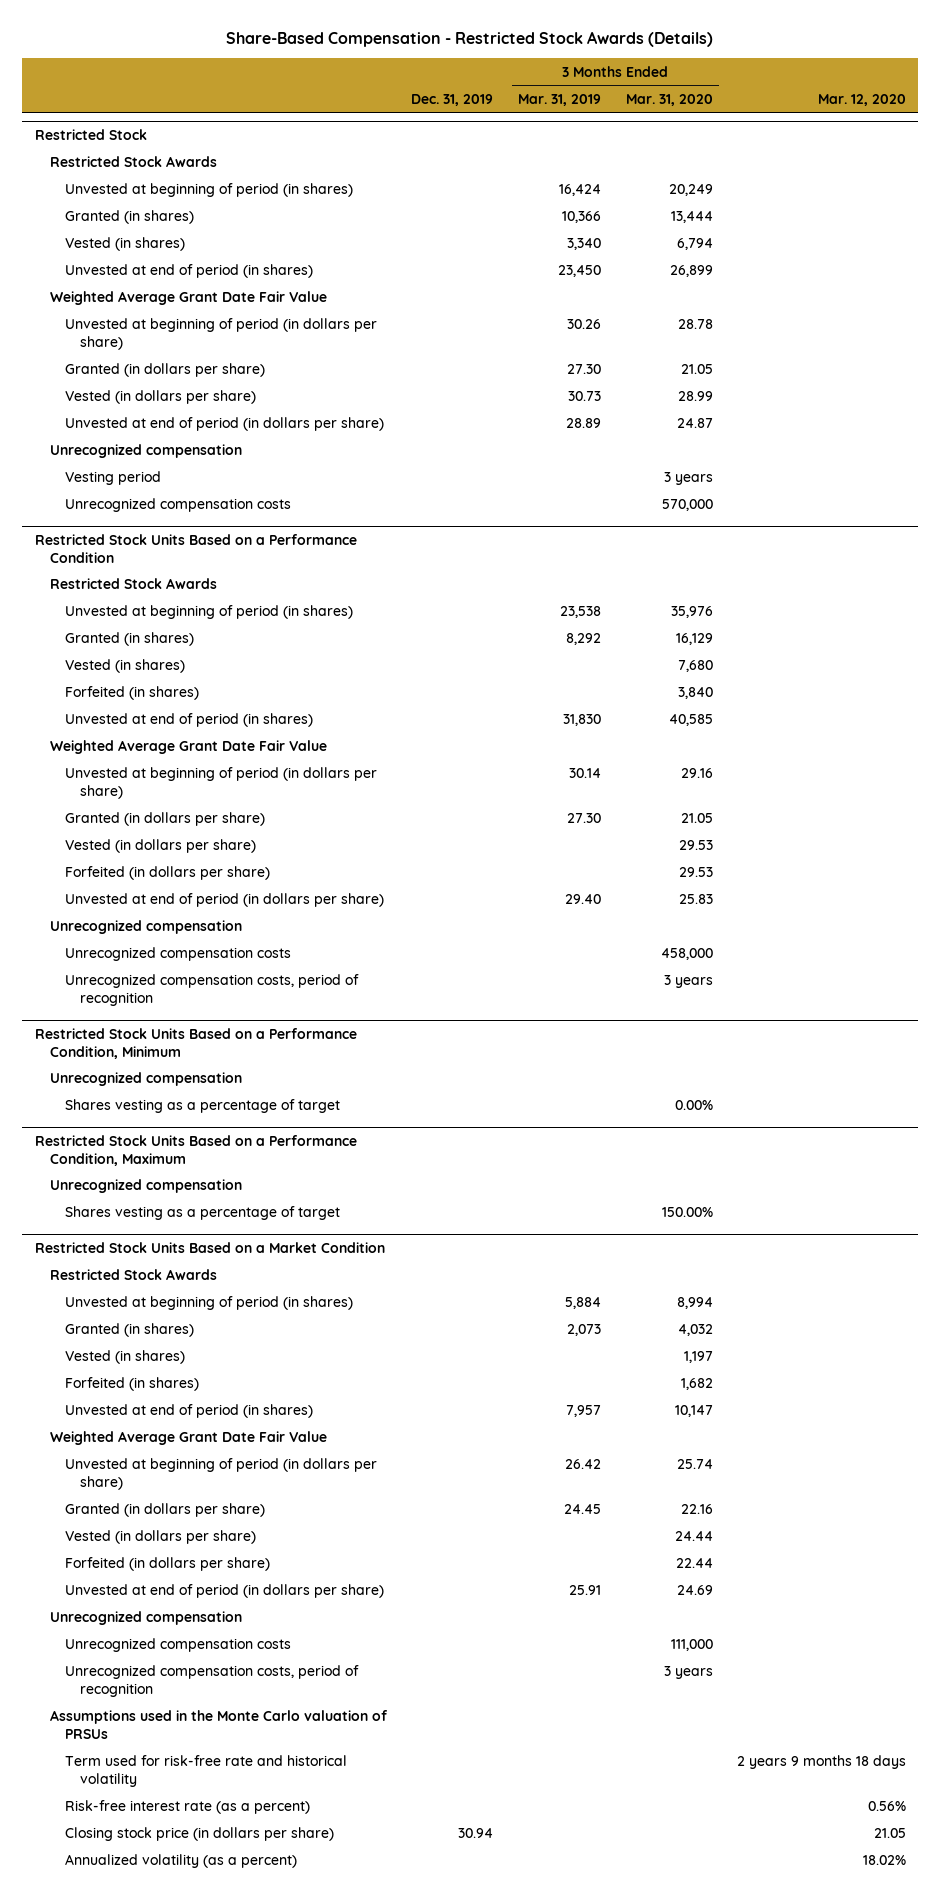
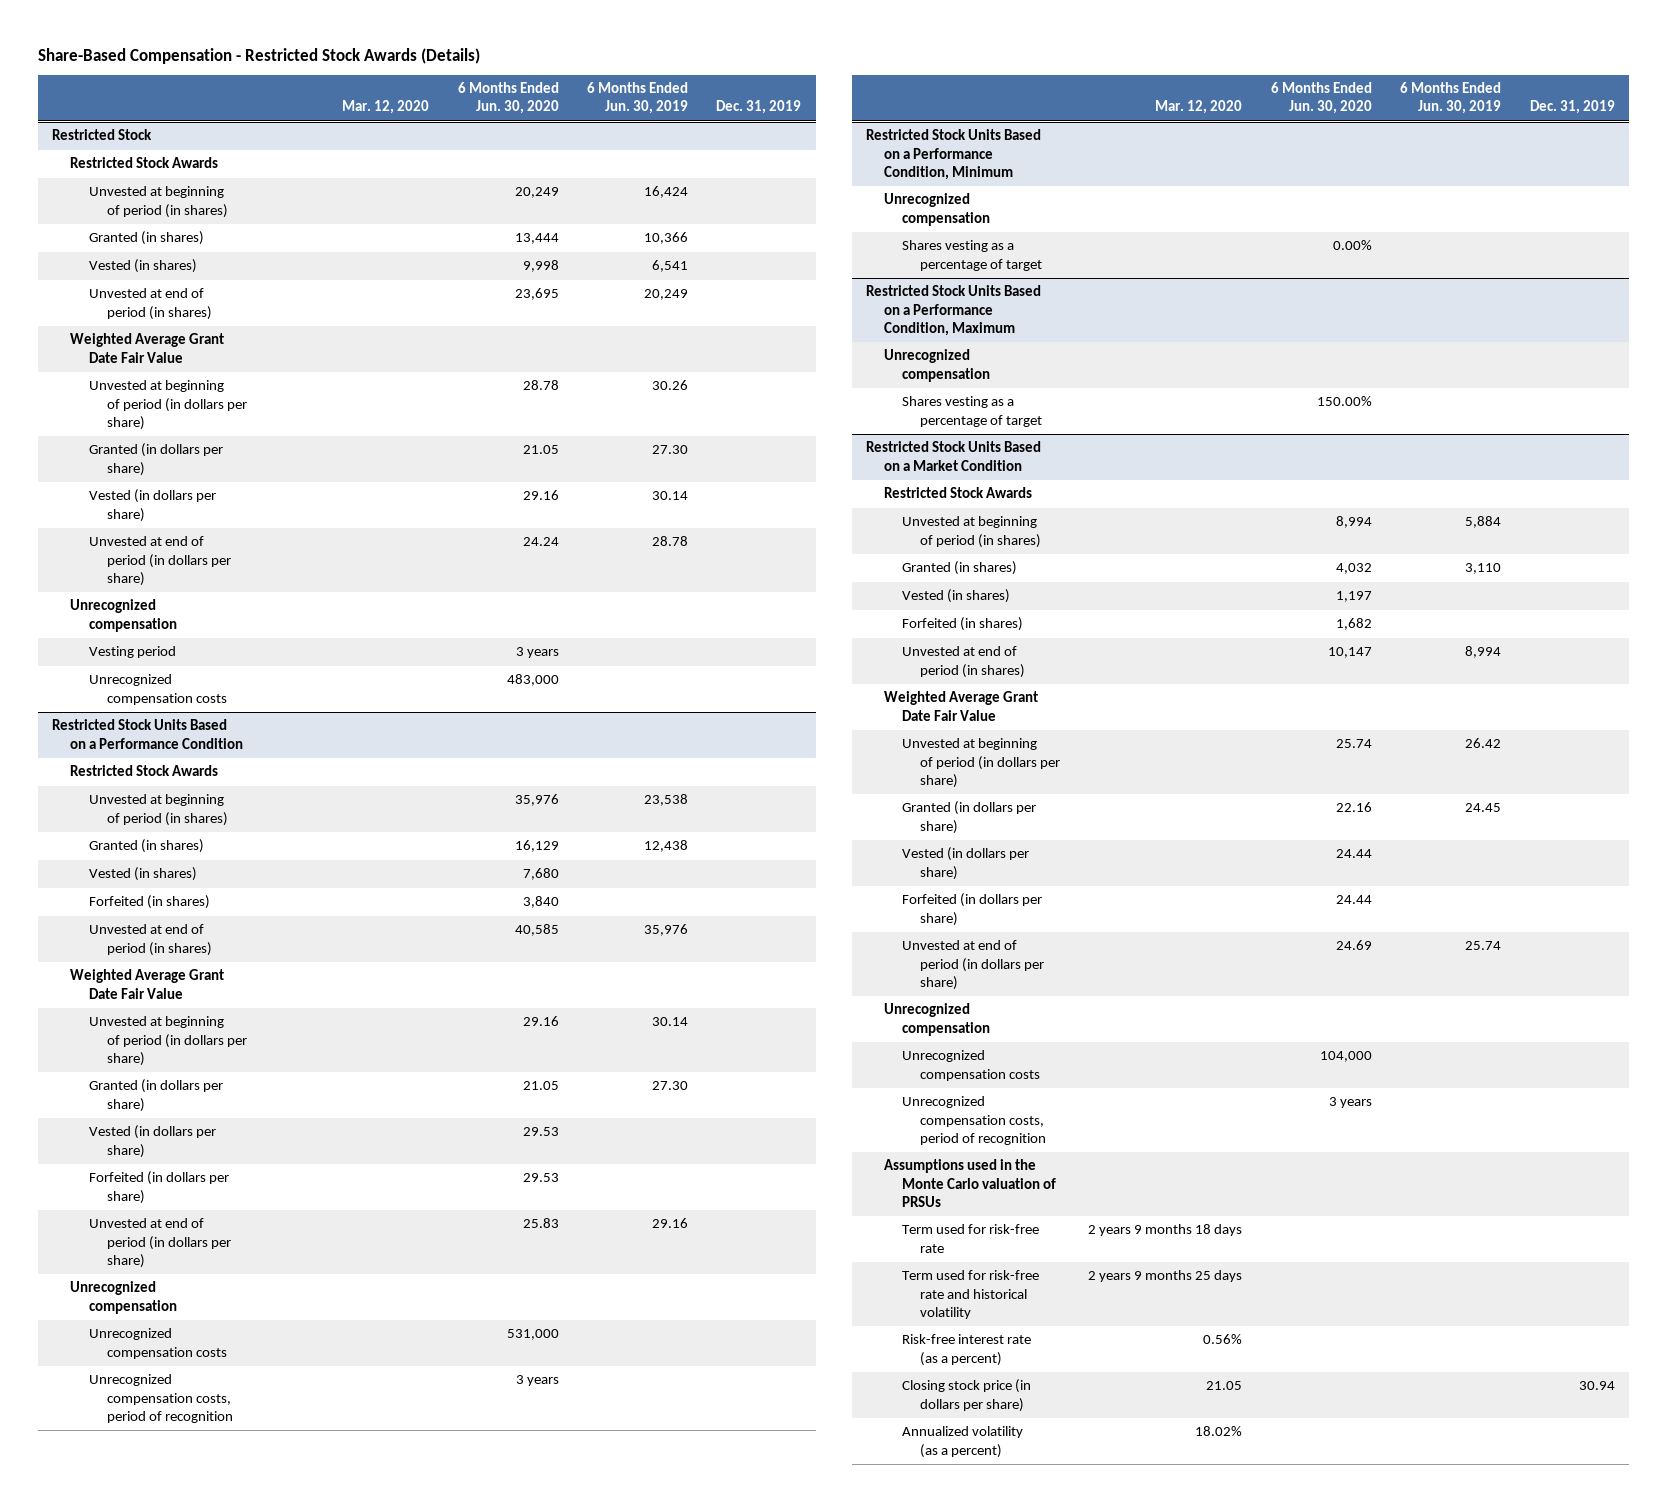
- | Dec. 31, 2019 | 3 Months Ended Mar. 31, 2019 | 3 Months Ended Mar. 31, 2020 | Mar. 12, 2020
+ | Mar. 12, 2020 | 6 Months Ended Jun. 30, 2020 | 6 Months Ended Jun. 30, 2019 | Dec. 31, 2019
@ Restricted Stock Units Based on a Market Condition
- Term used for risk-free rate and historical volatility | | | | 2 years 9 months 18 days
+ Term used for risk-free rate | 2 years 9 months 18 days | | |
+ Term used for risk-free rate and historical volatility | 2 years 9 months 25 days | | |

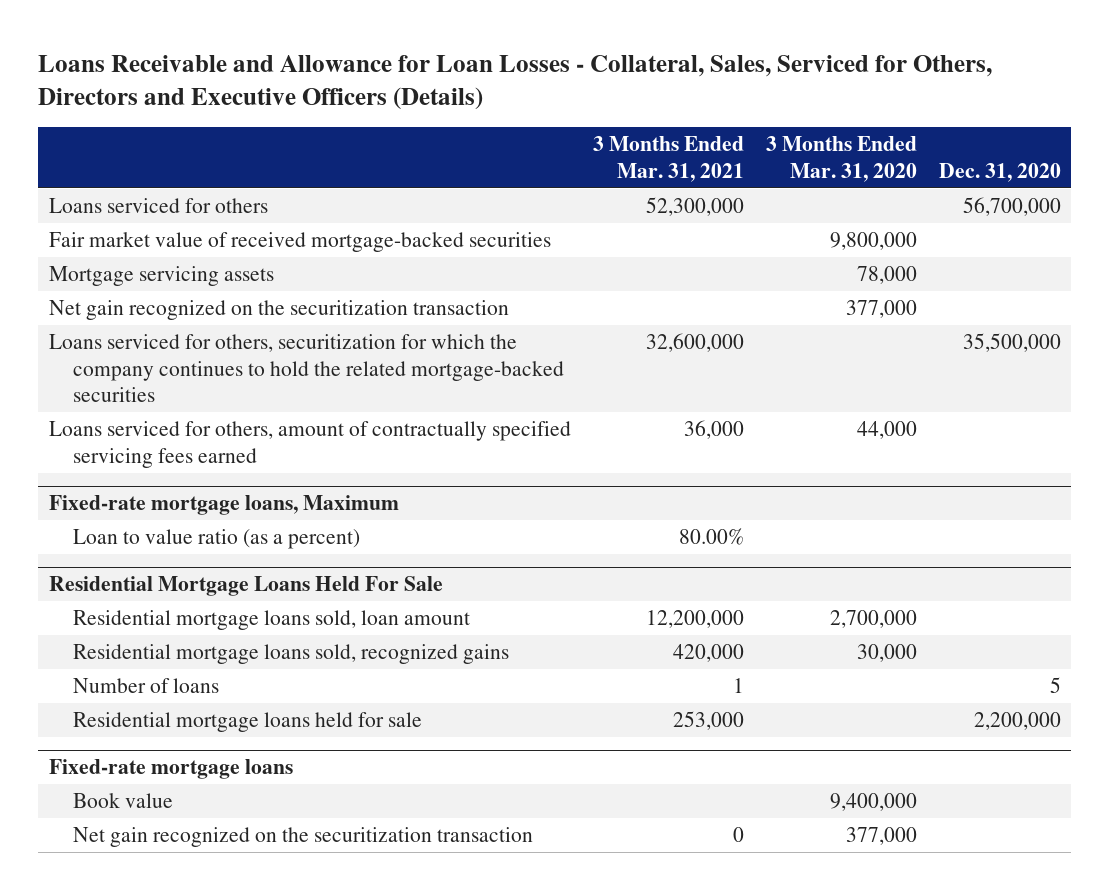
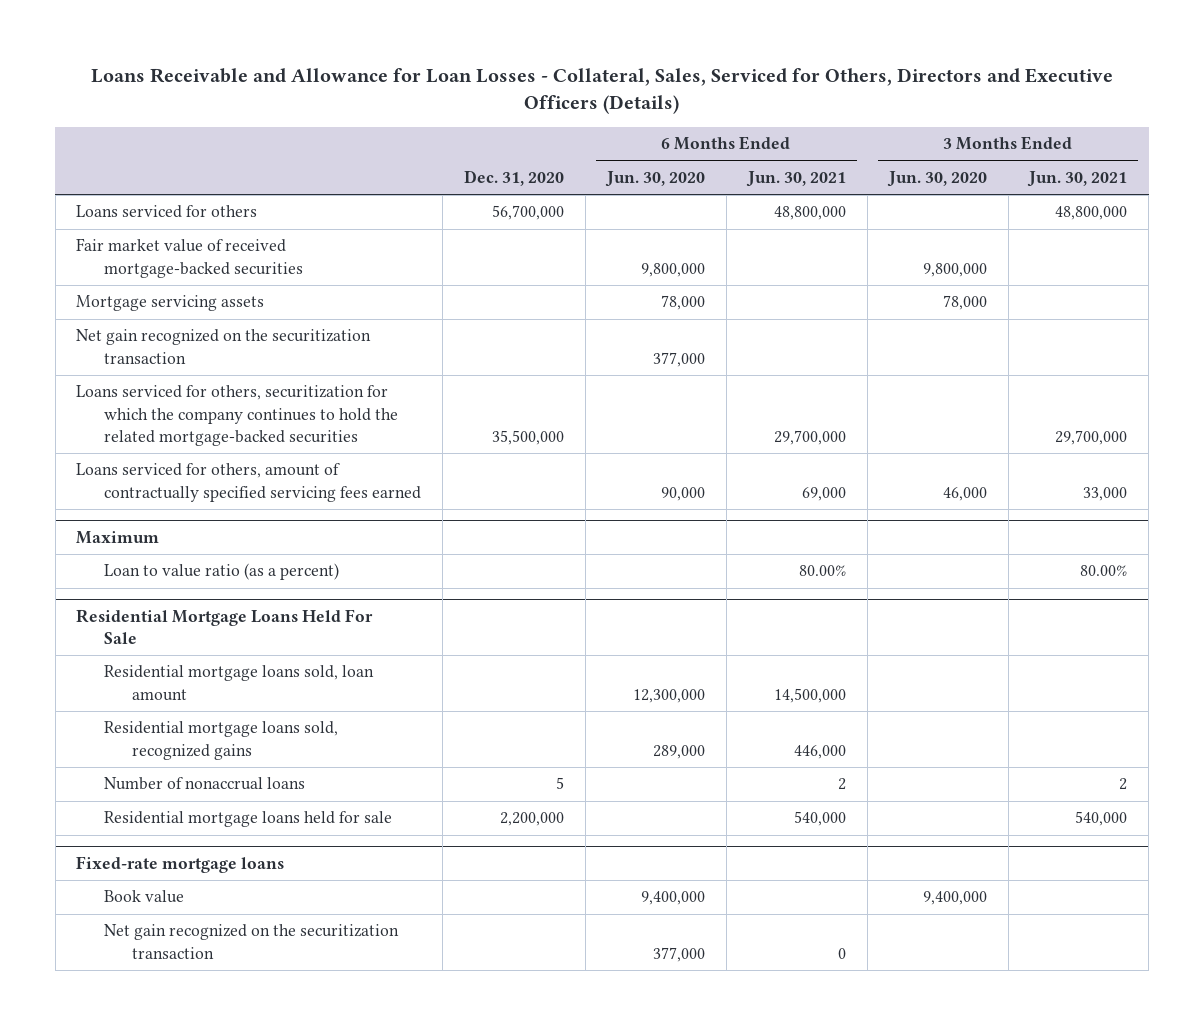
- | 3 Months Ended Mar. 31, 2021 | 3 Months Ended Mar. 31, 2020 | Dec. 31, 2020
+ | Dec. 31, 2020 | 6 Months Ended Jun. 30, 2020 | 6 Months Ended Jun. 30, 2021 | 3 Months Ended Jun. 30, 2020 | 3 Months Ended Jun. 30, 2021
- Fixed-rate mortgage loans, Maximum
+ Maximum
@ Residential Mortgage Loans Held For Sale
- Number of loans | 1 | | 5
+ Number of nonaccrual loans | 5 | | 2 | | 2

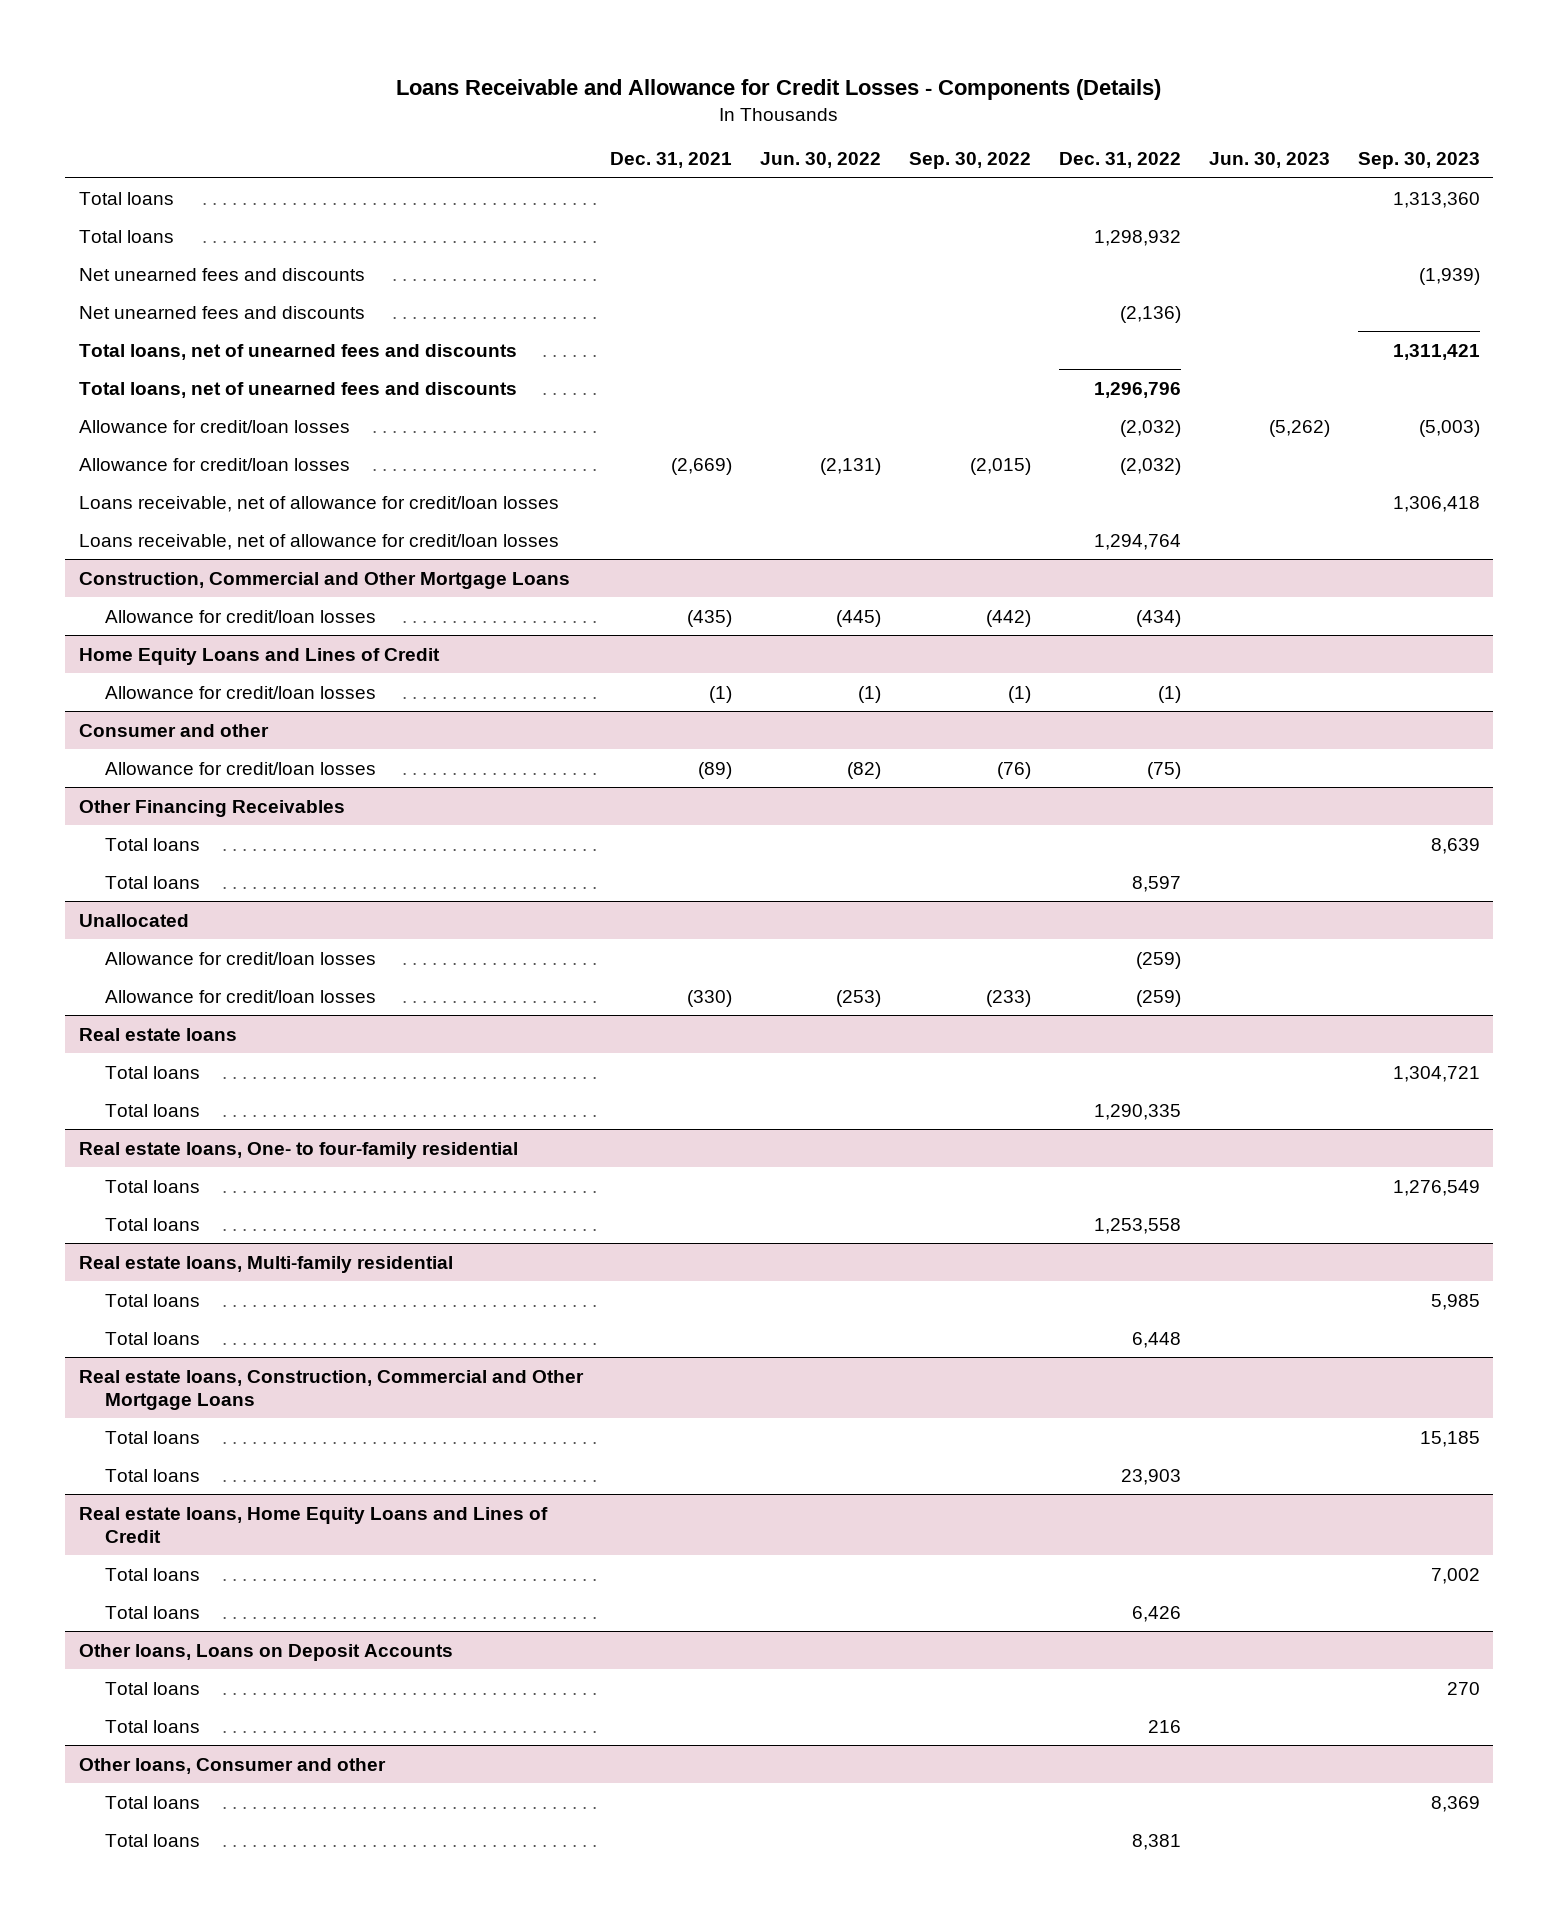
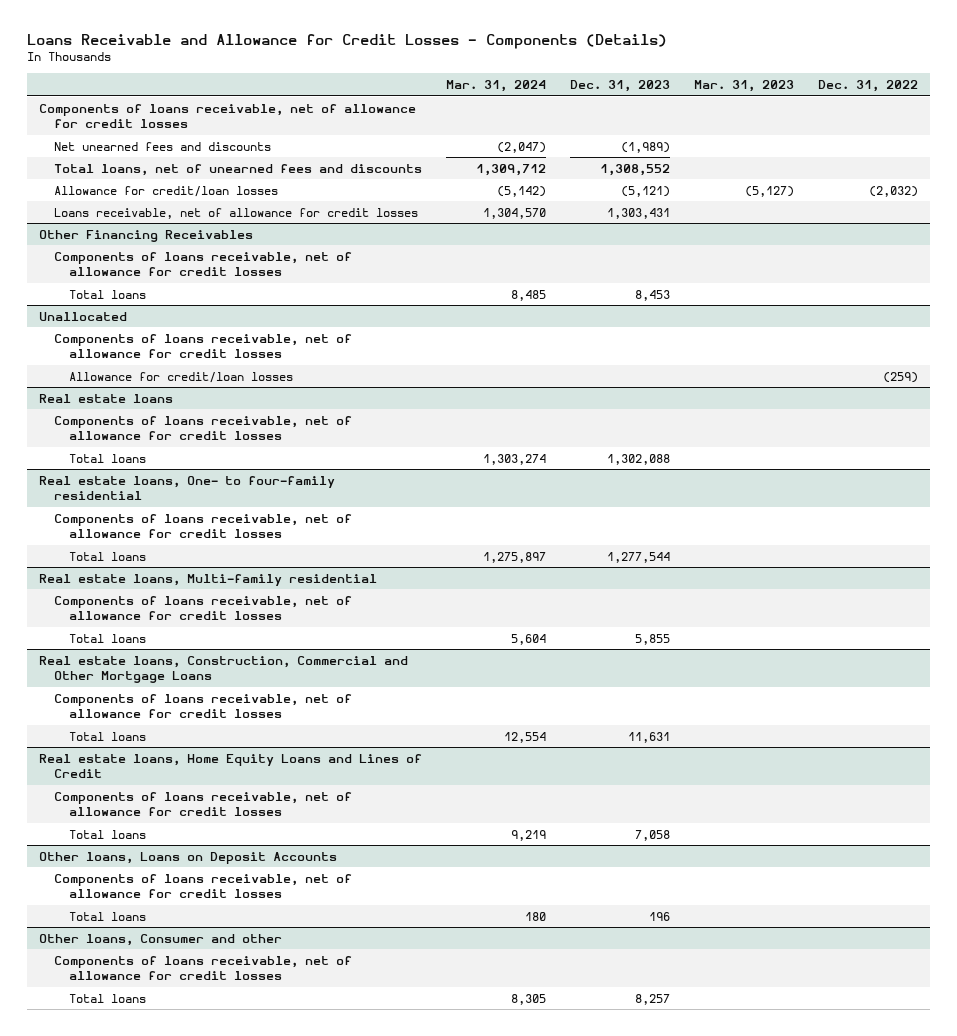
- | Dec. 31, 2021 | Jun. 30, 2022 | Sep. 30, 2022 | Dec. 31, 2022 | Jun. 30, 2023 | Sep. 30, 2023
+ | Mar. 31, 2024 | Dec. 31, 2023 | Mar. 31, 2023 | Dec. 31, 2022
- Total loans | | | | | | 1,313,360
- Total loans | | | | 1,298,932 | |
+ Components of loans receivable, net of allowance for credit losses
- Net unearned fees and discounts | | | | (2,136) | |
- Total loans, net of unearned fees and discounts | | | | 1,296,796 | |
- Allowance for credit/loan losses | (2,669) | (2,131) | (2,015) | (2,032) | |
- Loans receivable, net of allowance for credit/loan losses | | | | | | 1,306,418
- Loans receivable, net of allowance for credit/loan losses | | | | 1,294,764 | |
- Construction, Commercial and Other Mortgage Loans
- Allowance for credit/loan losses | (435) | (445) | (442) | (434) | |
- Home Equity Loans and Lines of Credit
- Allowance for credit/loan losses | (1) | (1) | (1) | (1) | |
- Consumer and other
- Allowance for credit/loan losses | (89) | (82) | (76) | (75) | |
+ Loans receivable, net of allowance for credit losses | 1,304,570 | 1,303,431 | |
@ Other Financing Receivables
+ Components of loans receivable, net of allowance for credit losses
- Total loans | | | | 8,597 | |
@ Unallocated
- Allowance for credit/loan losses | | | | (259) | |
+ Components of loans receivable, net of allowance for credit losses
@ Real estate loans
+ Components of loans receivable, net of allowance for credit losses
- Total loans | | | | 1,290,335 | |
@ Real estate loans, One- to four-family residential
+ Components of loans receivable, net of allowance for credit losses
- Total loans | | | | 1,253,558 | |
@ Real estate loans, Multi-family residential
+ Components of loans receivable, net of allowance for credit losses
- Total loans | | | | 6,448 | |
@ Real estate loans, Construction, Commercial and Other Mortgage Loans
+ Components of loans receivable, net of allowance for credit losses
- Total loans | | | | 23,903 | |
@ Real estate loans, Home Equity Loans and Lines of Credit
+ Components of loans receivable, net of allowance for credit losses
- Total loans | | | | 6,426 | |
@ Other loans, Loans on Deposit Accounts
+ Components of loans receivable, net of allowance for credit losses
- Total loans | | | | 216 | |
@ Other loans, Consumer and other
+ Components of loans receivable, net of allowance for credit losses
- Total loans | | | | 8,381 | |

